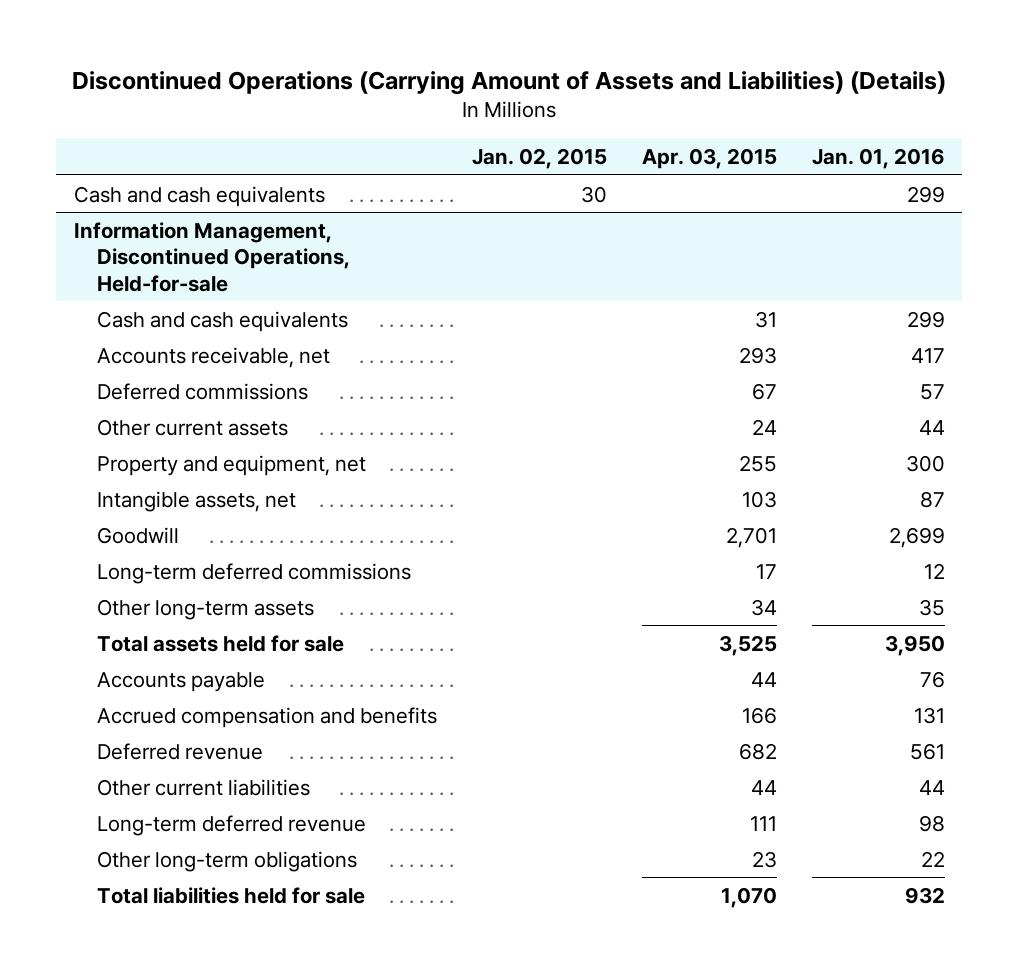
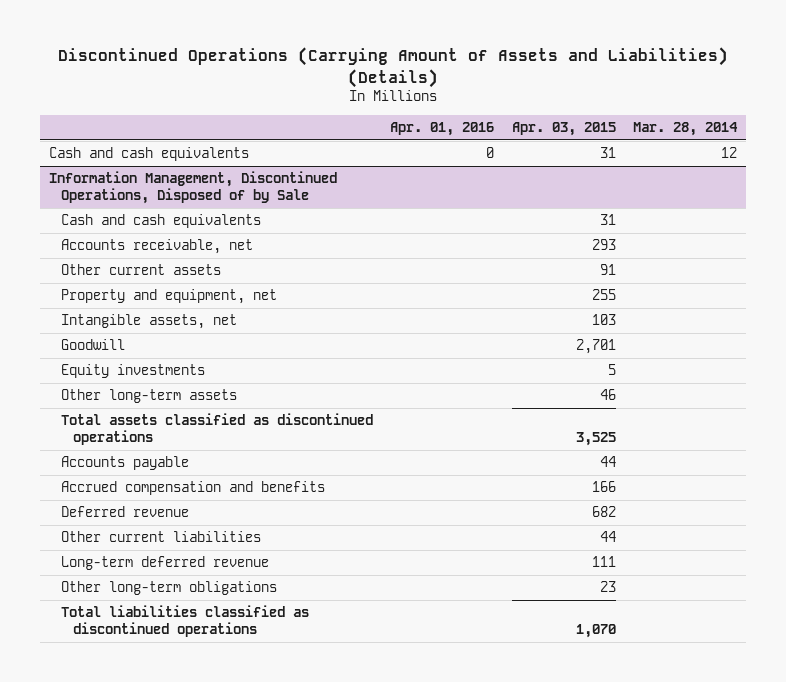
- | Jan. 02, 2015 | Apr. 03, 2015 | Jan. 01, 2016
+ | Apr. 01, 2016 | Apr. 03, 2015 | Mar. 28, 2014
- Cash and cash equivalents | 30 | | 299
- Information Management, Discontinued Operations, Held-for-sale
+ Information Management, Discontinued Operations, Disposed of by Sale
+ Cash and cash equivalents | | 31 |
- Deferred commissions | | 67 | 57
- Other current assets | | 24 | 44
+ Other current assets | | 91 |
- Long-term deferred commissions | | 17 | 12
- Other long-term assets | | 34 | 35
- Total assets held for sale | | 3,525 | 3,950
+ Equity investments | | 5 |
+ Other long-term assets | | 46 |
+ Total assets classified as discontinued operations | | 3,525 |
- Total liabilities held for sale | | 1,070 | 932
+ Total liabilities classified as discontinued operations | | 1,070 |

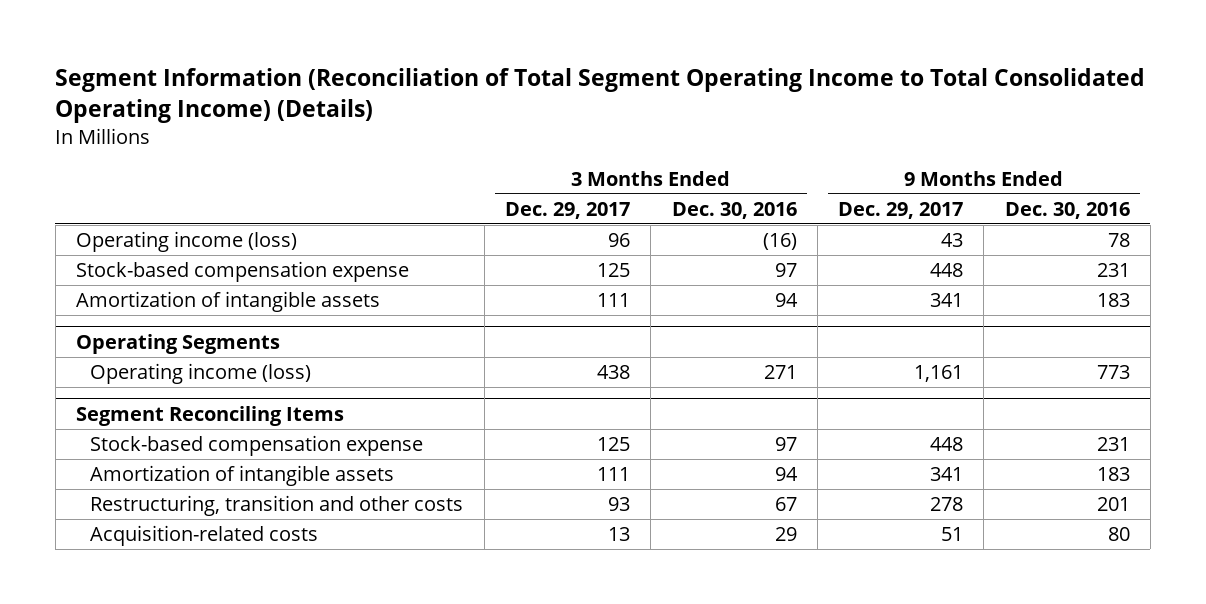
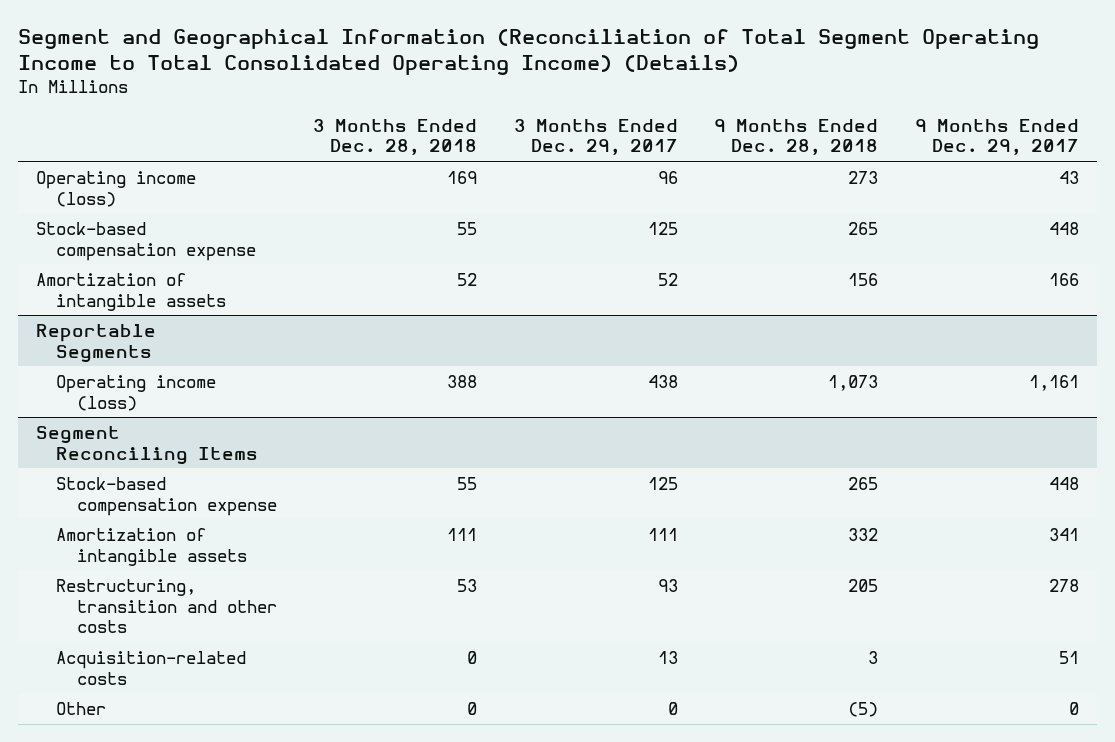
- Segment Information (Reconciliation of Total Segment Operating Income to Total Consolidated Operating Income) (Details)
+ Segment and Geographical Information (Reconciliation of Total Segment Operating Income to Total Consolidated Operating Income) (Details)
- | 3 Months Ended Dec. 29, 2017 | 3 Months Ended Dec. 30, 2016 | 9 Months Ended Dec. 29, 2017 | 9 Months Ended Dec. 30, 2016
+ | 3 Months Ended Dec. 28, 2018 | 3 Months Ended Dec. 29, 2017 | 9 Months Ended Dec. 28, 2018 | 9 Months Ended Dec. 29, 2017
- Amortization of intangible assets | 111 | 94 | 341 | 183
- Operating Segments
+ Amortization of intangible assets | 52 | 52 | 156 | 166
+ Reportable Segments
@ Segment Reconciling Items
+ Other | 0 | 0 | (5) | 0

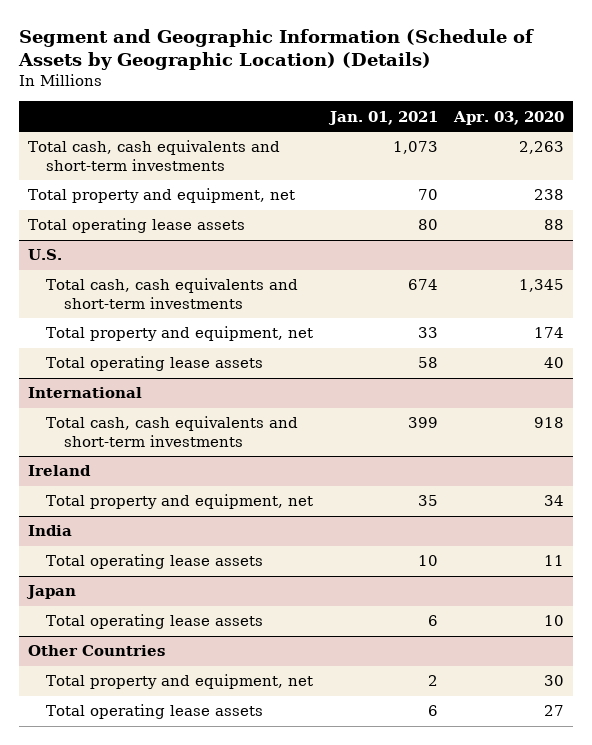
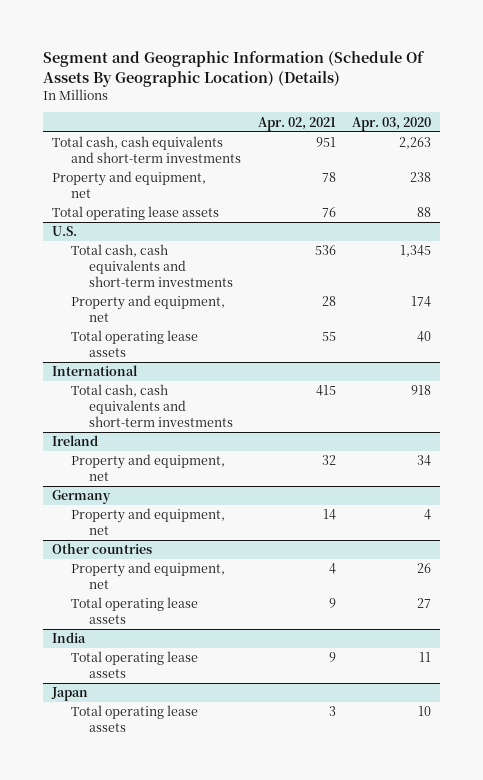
- Segment and Geographic Information (Schedule of Assets by Geographic Location) (Details)
+ Segment and Geographic Information (Schedule Of Assets By Geographic Location) (Details)
- | Jan. 01, 2021 | Apr. 03, 2020
+ | Apr. 02, 2021 | Apr. 03, 2020
- Total property and equipment, net | 70 | 238
+ Property and equipment, net | 78 | 238
@ U.S.
- Total property and equipment, net | 33 | 174
+ Property and equipment, net | 28 | 174
@ Ireland
- Total property and equipment, net | 35 | 34
+ Property and equipment, net | 32 | 34
+ Germany
+ Property and equipment, net | 14 | 4
+ Other countries
+ Property and equipment, net | 4 | 26
+ Total operating lease assets | 9 | 27
- Other Countries
- Total property and equipment, net | 2 | 30
- Total operating lease assets | 6 | 27

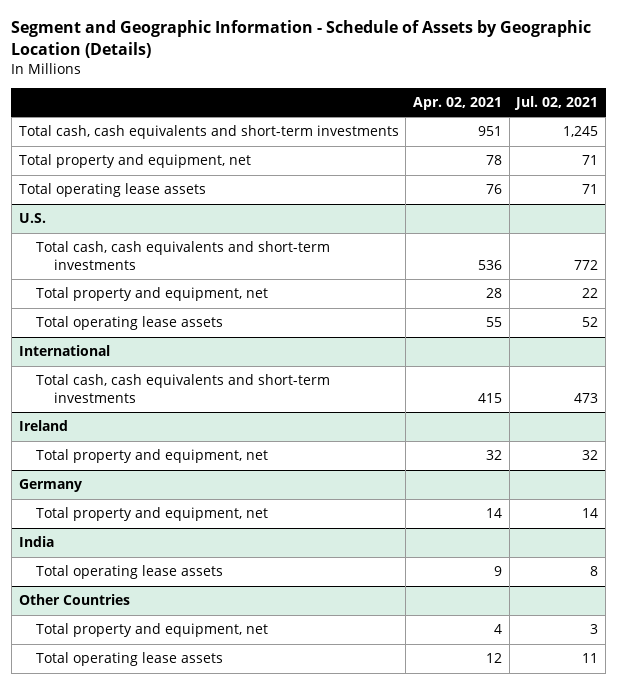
- Segment and Geographic Information (Schedule Of Assets By Geographic Location) (Details)
+ Segment and Geographic Information - Schedule of Assets by Geographic Location (Details)
- | Apr. 02, 2021 | Apr. 03, 2020
+ | Apr. 02, 2021 | Jul. 02, 2021
- Property and equipment, net | 78 | 238
+ Total property and equipment, net | 78 | 71
@ U.S.
- Property and equipment, net | 28 | 174
+ Total property and equipment, net | 28 | 22
@ Ireland
- Property and equipment, net | 32 | 34
+ Total property and equipment, net | 32 | 32
@ Germany
- Property and equipment, net | 14 | 4
- Other countries
- Property and equipment, net | 4 | 26
- Total operating lease assets | 9 | 27
@ Germany
+ Total property and equipment, net | 14 | 14
- Japan
- Total operating lease assets | 3 | 10
+ Other Countries
+ Total property and equipment, net | 4 | 3
+ Total operating lease assets | 12 | 11

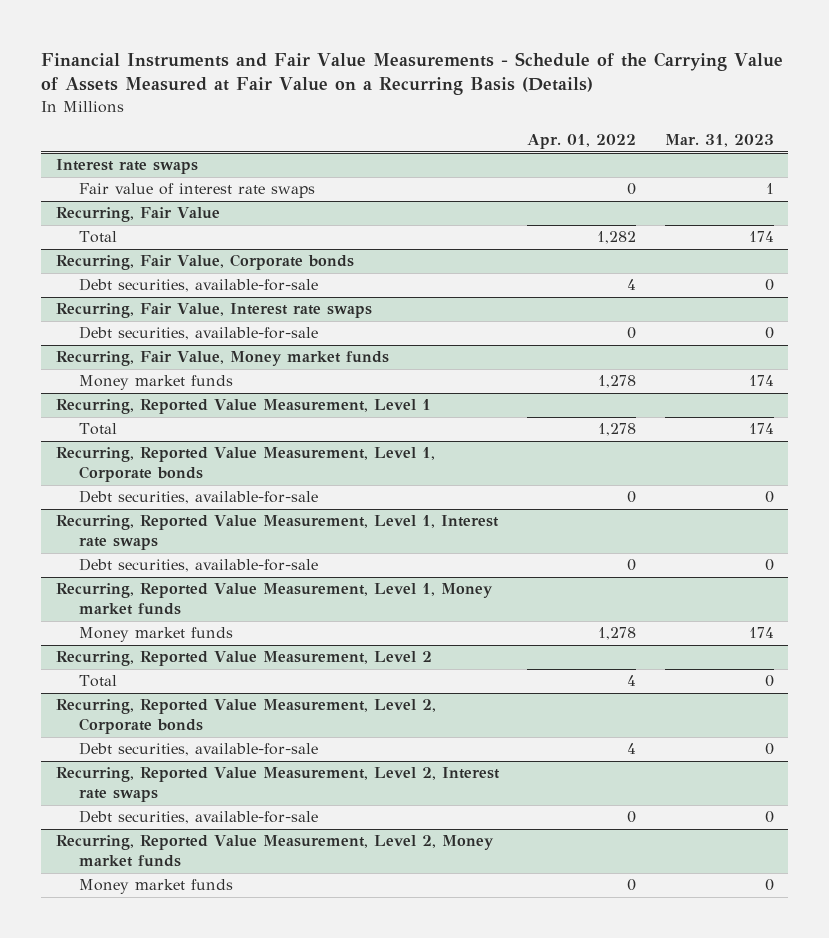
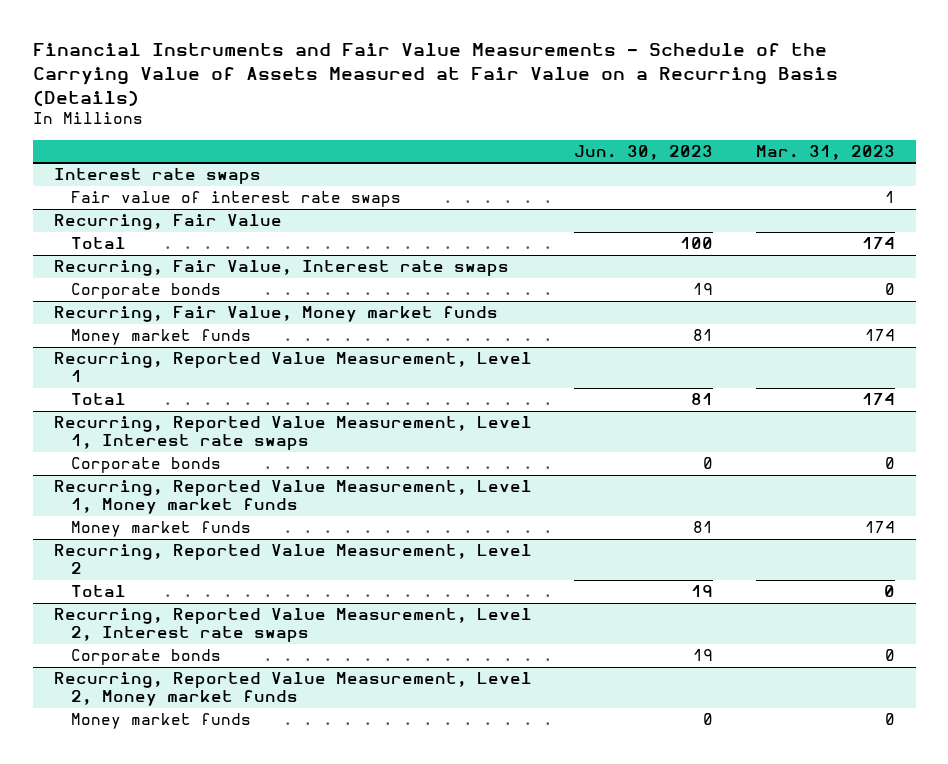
- | Apr. 01, 2022 | Mar. 31, 2023
+ | Jun. 30, 2023 | Mar. 31, 2023
- Recurring, Fair Value, Corporate bonds
- Debt securities, available-for-sale | 4 | 0
@ Recurring, Fair Value, Interest rate swaps
- Debt securities, available-for-sale | 0 | 0
+ Corporate bonds | 19 | 0
- Recurring, Reported Value Measurement, Level 1, Corporate bonds
- Debt securities, available-for-sale | 0 | 0
@ Recurring, Reported Value Measurement, Level 1, Interest rate swaps
- Debt securities, available-for-sale | 0 | 0
+ Corporate bonds | 0 | 0
- Recurring, Reported Value Measurement, Level 2, Corporate bonds
- Debt securities, available-for-sale | 4 | 0
@ Recurring, Reported Value Measurement, Level 2, Interest rate swaps
- Debt securities, available-for-sale | 0 | 0
+ Corporate bonds | 19 | 0

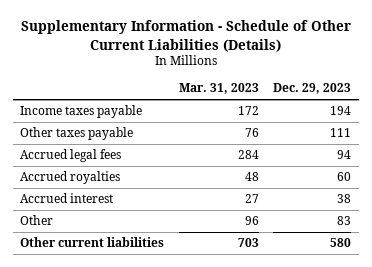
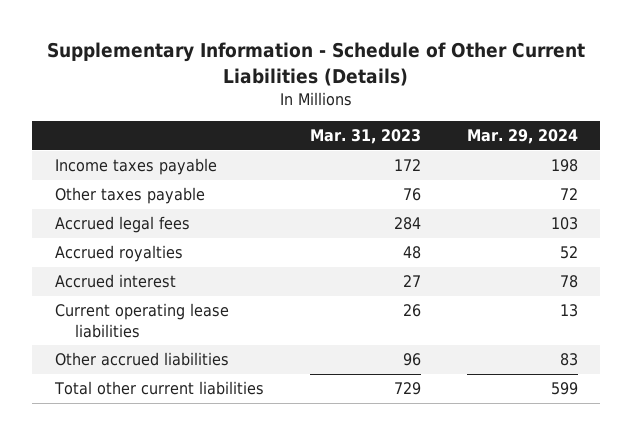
- | Mar. 31, 2023 | Dec. 29, 2023
+ | Mar. 31, 2023 | Mar. 29, 2024
- Other | 96 | 83
- Other current liabilities | 703 | 580
+ Current operating lease liabilities | 26 | 13
+ Other accrued liabilities | 96 | 83
+ Total other current liabilities | 729 | 599

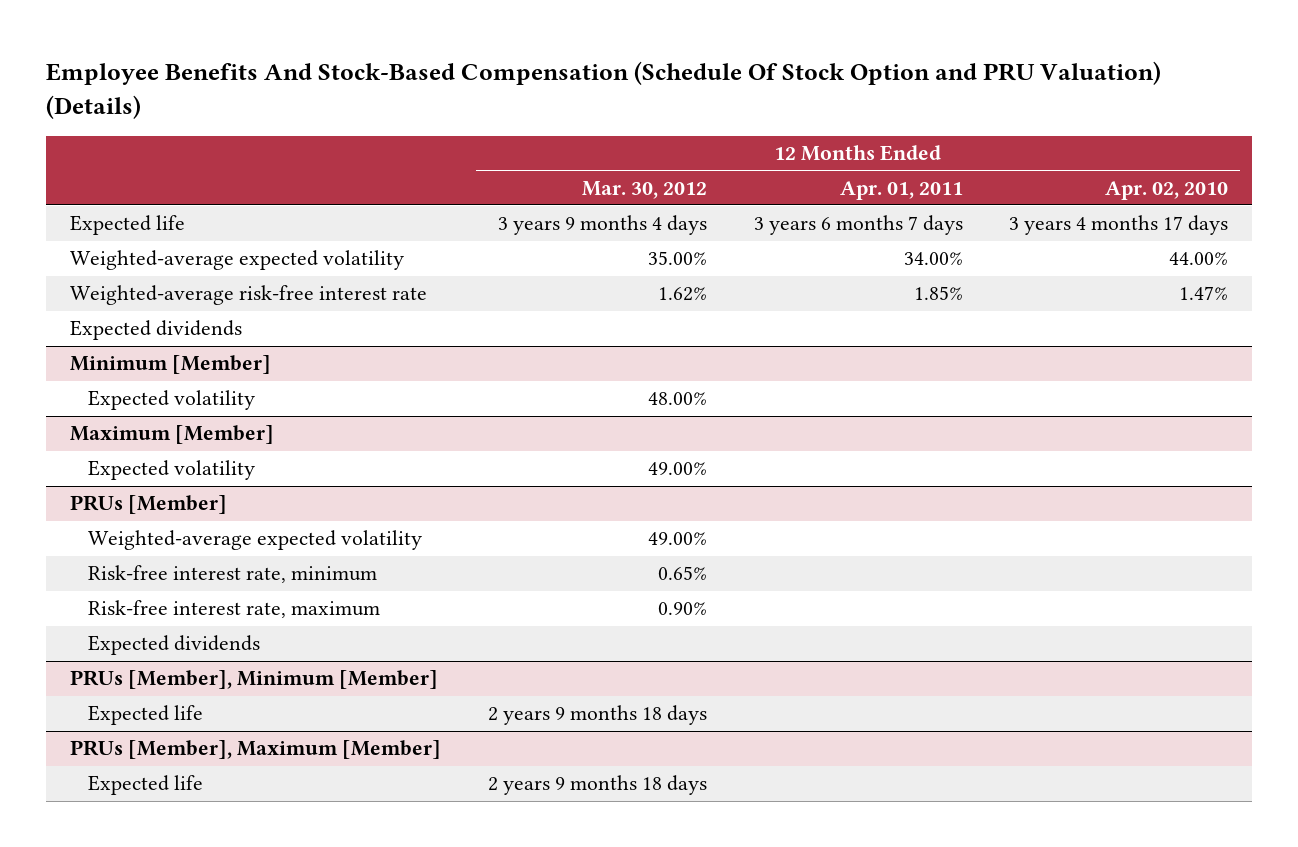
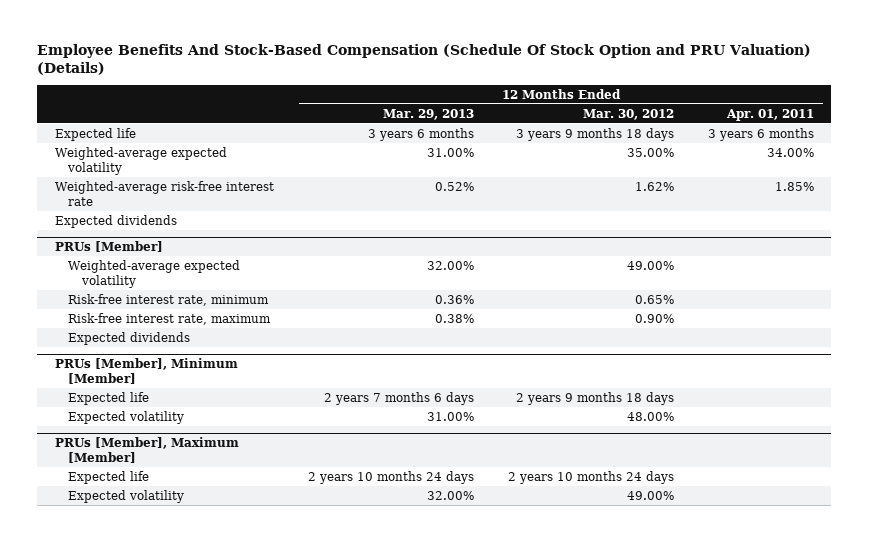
- | 12 Months Ended Mar. 30, 2012 | 12 Months Ended Apr. 01, 2011 | 12 Months Ended Apr. 02, 2010
+ | 12 Months Ended Mar. 29, 2013 | 12 Months Ended Mar. 30, 2012 | 12 Months Ended Apr. 01, 2011
- Expected life | 3 years 9 months 4 days | 3 years 6 months 7 days | 3 years 4 months 17 days
+ Expected life | 3 years 6 months | 3 years 9 months 18 days | 3 years 6 months
- Minimum [Member]
- Expected volatility | 48.00% | |
- Maximum [Member]
- Expected volatility | 49.00% | |
@ PRUs [Member], Minimum [Member]
+ Expected volatility | 31.00% | 48.00% |
@ PRUs [Member], Maximum [Member]
- Expected life | 2 years 9 months 18 days | |
+ Expected life | 2 years 10 months 24 days | 2 years 10 months 24 days |
+ Expected volatility | 32.00% | 49.00% |

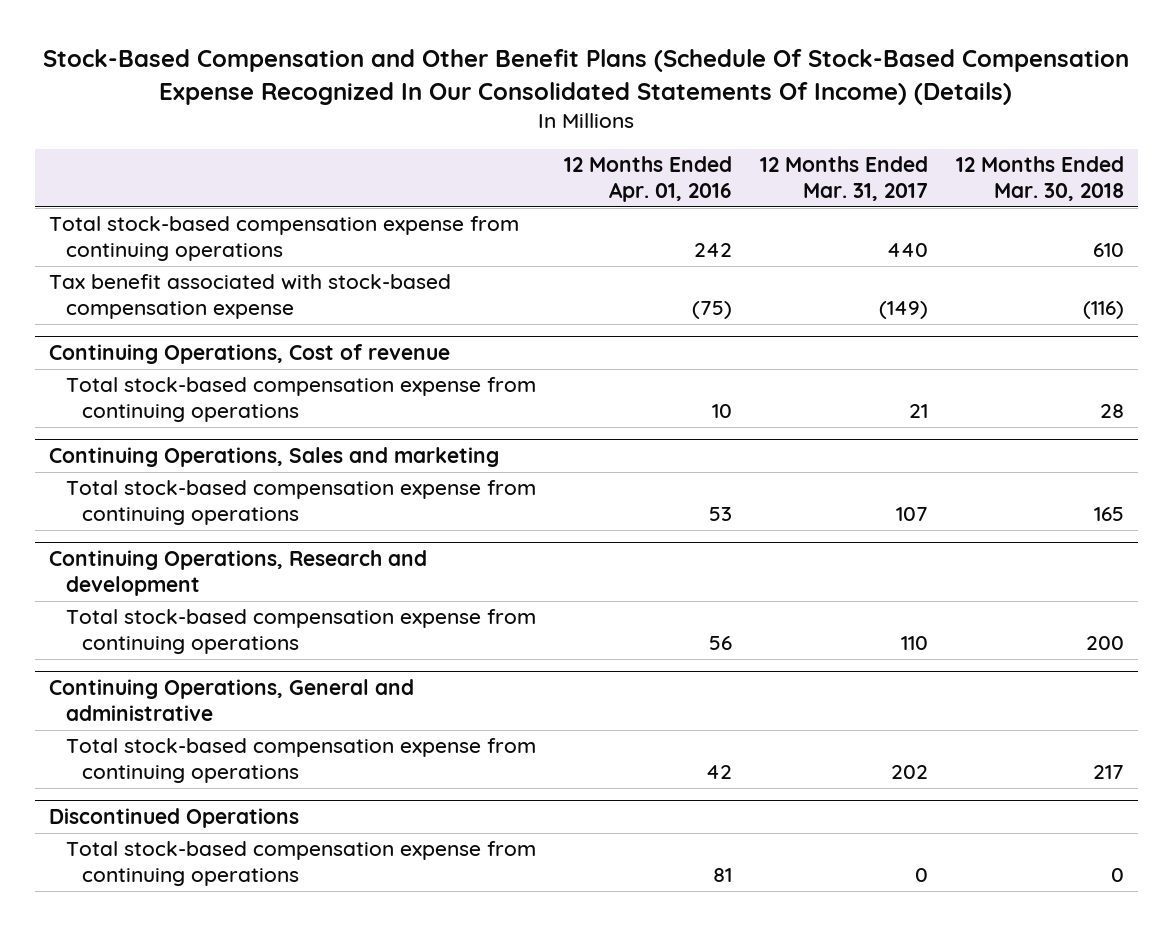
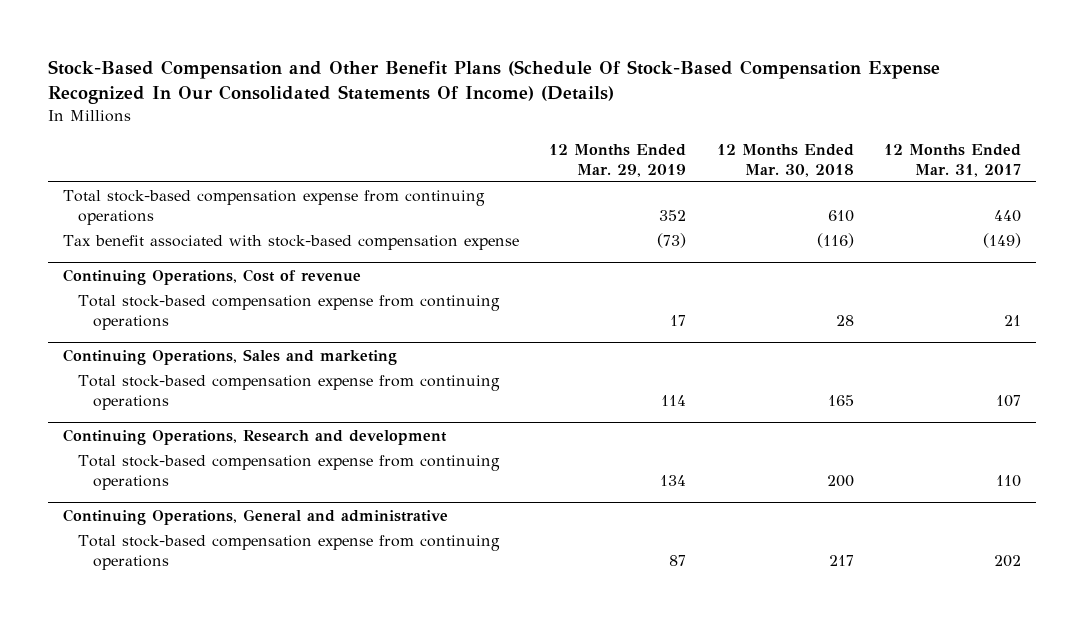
- | 12 Months Ended Apr. 01, 2016 | 12 Months Ended Mar. 31, 2017 | 12 Months Ended Mar. 30, 2018
+ | 12 Months Ended Mar. 29, 2019 | 12 Months Ended Mar. 30, 2018 | 12 Months Ended Mar. 31, 2017
- Discontinued Operations
- Total stock-based compensation expense from continuing operations | 81 | 0 | 0

